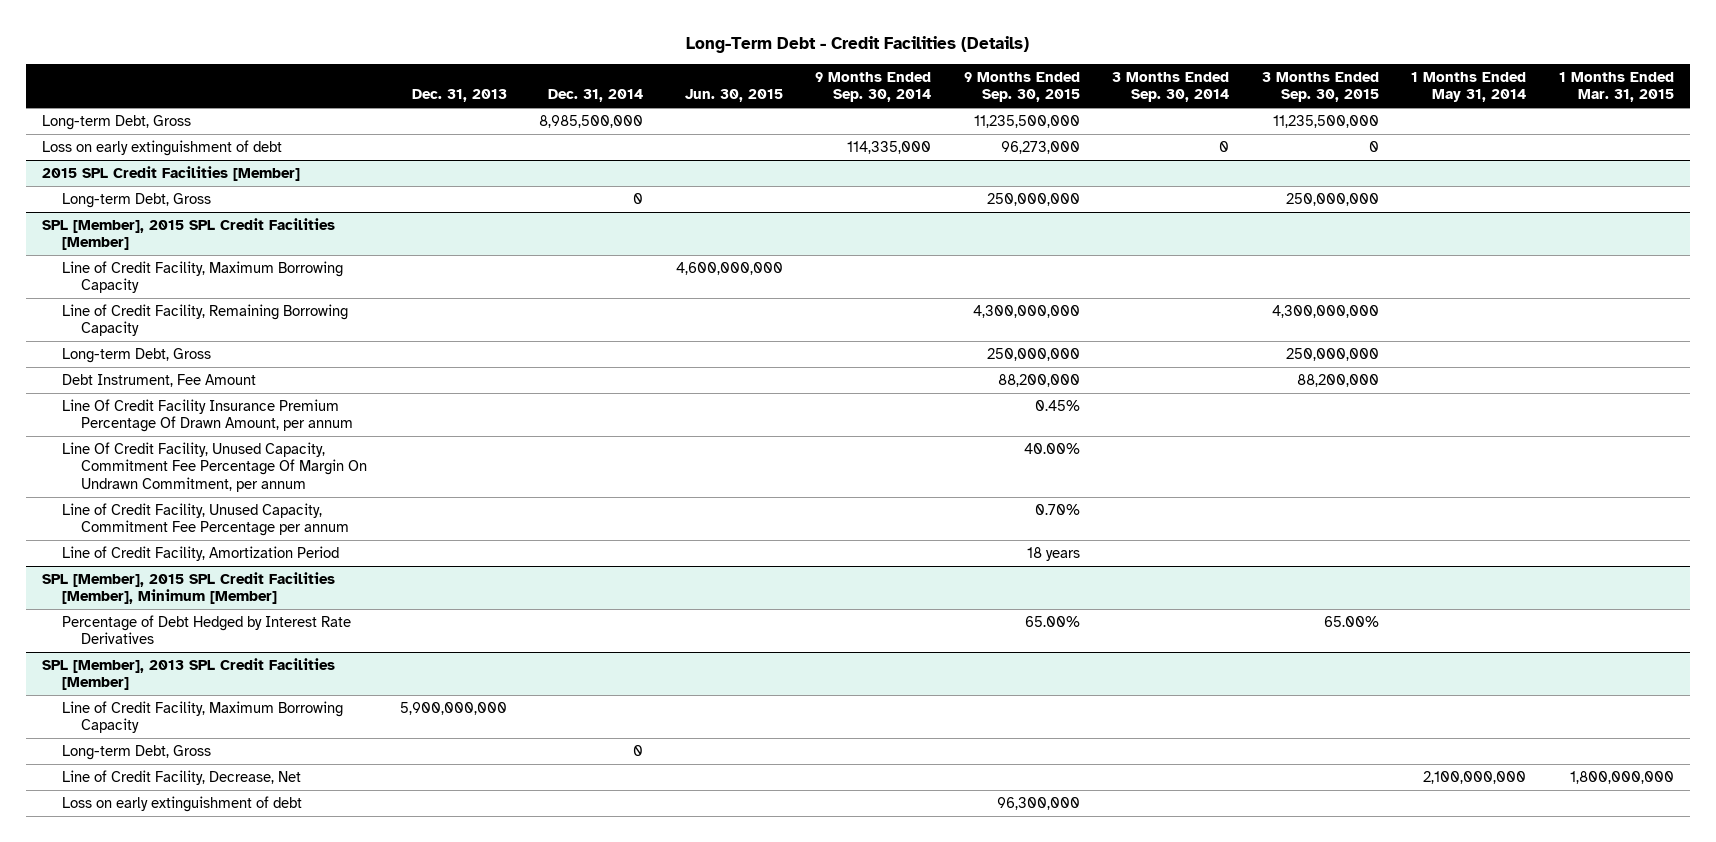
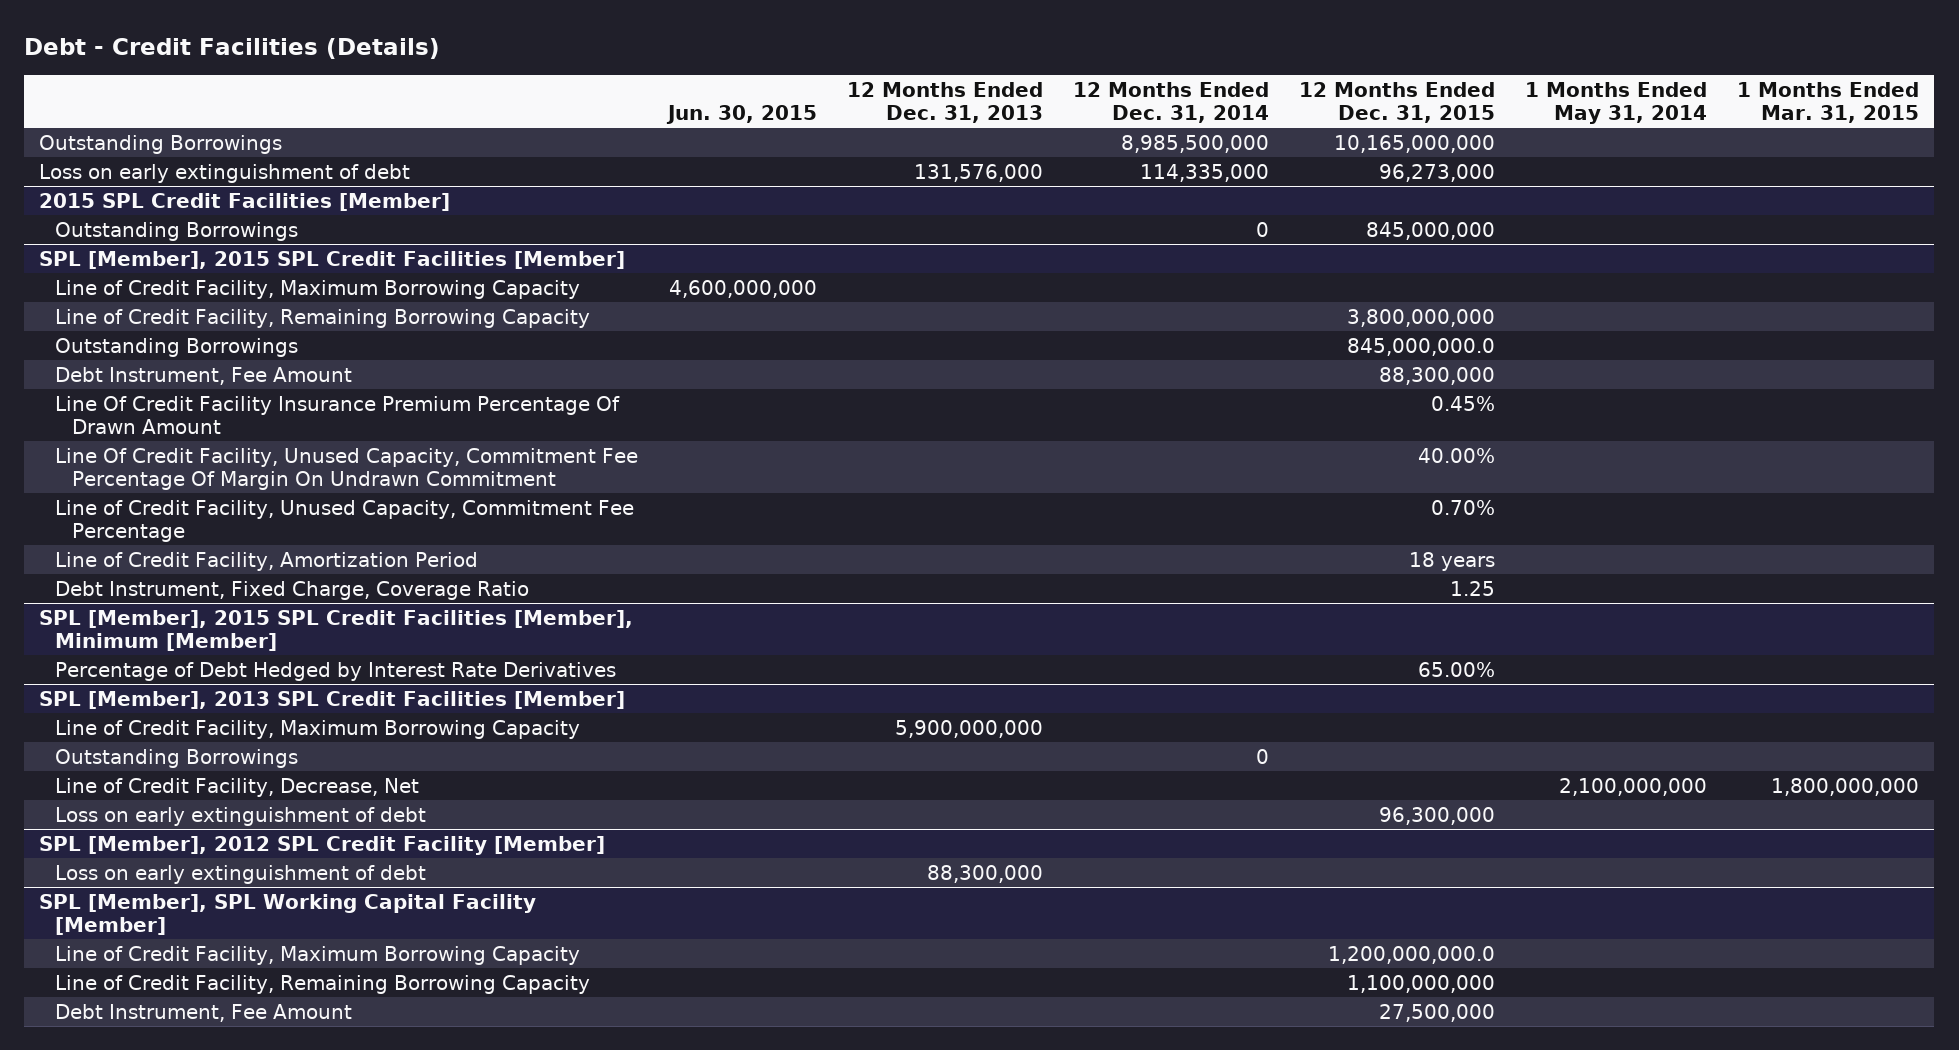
- Long-Term Debt - Credit Facilities (Details)
+ Debt - Credit Facilities (Details)
- | Dec. 31, 2013 | Dec. 31, 2014 | Jun. 30, 2015 | 9 Months Ended Sep. 30, 2014 | 9 Months Ended Sep. 30, 2015 | 3 Months Ended Sep. 30, 2014 | 3 Months Ended Sep. 30, 2015 | 1 Months Ended May 31, 2014 | 1 Months Ended Mar. 31, 2015
+ | Jun. 30, 2015 | 12 Months Ended Dec. 31, 2013 | 12 Months Ended Dec. 31, 2014 | 12 Months Ended Dec. 31, 2015 | 1 Months Ended May 31, 2014 | 1 Months Ended Mar. 31, 2015
- Long-term Debt, Gross | | 8,985,500,000 | | | 11,235,500,000 | | 11,235,500,000 | |
+ Outstanding Borrowings | | | 8,985,500,000 | 10,165,000,000 | |
@ 2015 SPL Credit Facilities [Member]
- Long-term Debt, Gross | | 0 | | | 250,000,000 | | 250,000,000 | |
+ Outstanding Borrowings | | | 0 | 845,000,000 | |
@ SPL [Member], 2015 SPL Credit Facilities [Member]
- Long-term Debt, Gross | | | | | 250,000,000 | | 250,000,000 | |
+ Outstanding Borrowings | | | | 845,000,000.0 | |
- Line Of Credit Facility Insurance Premium Percentage Of Drawn Amount, per annum | | | | | 0.45% | | | |
- Line Of Credit Facility, Unused Capacity, Commitment Fee Percentage Of Margin On Undrawn Commitment, per annum | | | | | 40.00% | | | |
- Line of Credit Facility, Unused Capacity, Commitment Fee Percentage per annum | | | | | 0.70% | | | |
+ Line Of Credit Facility Insurance Premium Percentage Of Drawn Amount | | | | 0.45% | |
+ Line Of Credit Facility, Unused Capacity, Commitment Fee Percentage Of Margin On Undrawn Commitment | | | | 40.00% | |
+ Line of Credit Facility, Unused Capacity, Commitment Fee Percentage | | | | 0.70% | |
+ Debt Instrument, Fixed Charge, Coverage Ratio | | | | 1.25 | |
@ SPL [Member], 2013 SPL Credit Facilities [Member]
- Long-term Debt, Gross | | 0 | | | | | | |
+ Outstanding Borrowings | | | 0 | | |
+ SPL [Member], 2012 SPL Credit Facility [Member]
+ Loss on early extinguishment of debt | | 88,300,000 | | | |
+ SPL [Member], SPL Working Capital Facility [Member]
+ Line of Credit Facility, Maximum Borrowing Capacity | | | | 1,200,000,000.0 | |
+ Line of Credit Facility, Remaining Borrowing Capacity | | | | 1,100,000,000 | |
+ Debt Instrument, Fee Amount | | | | 27,500,000 | |

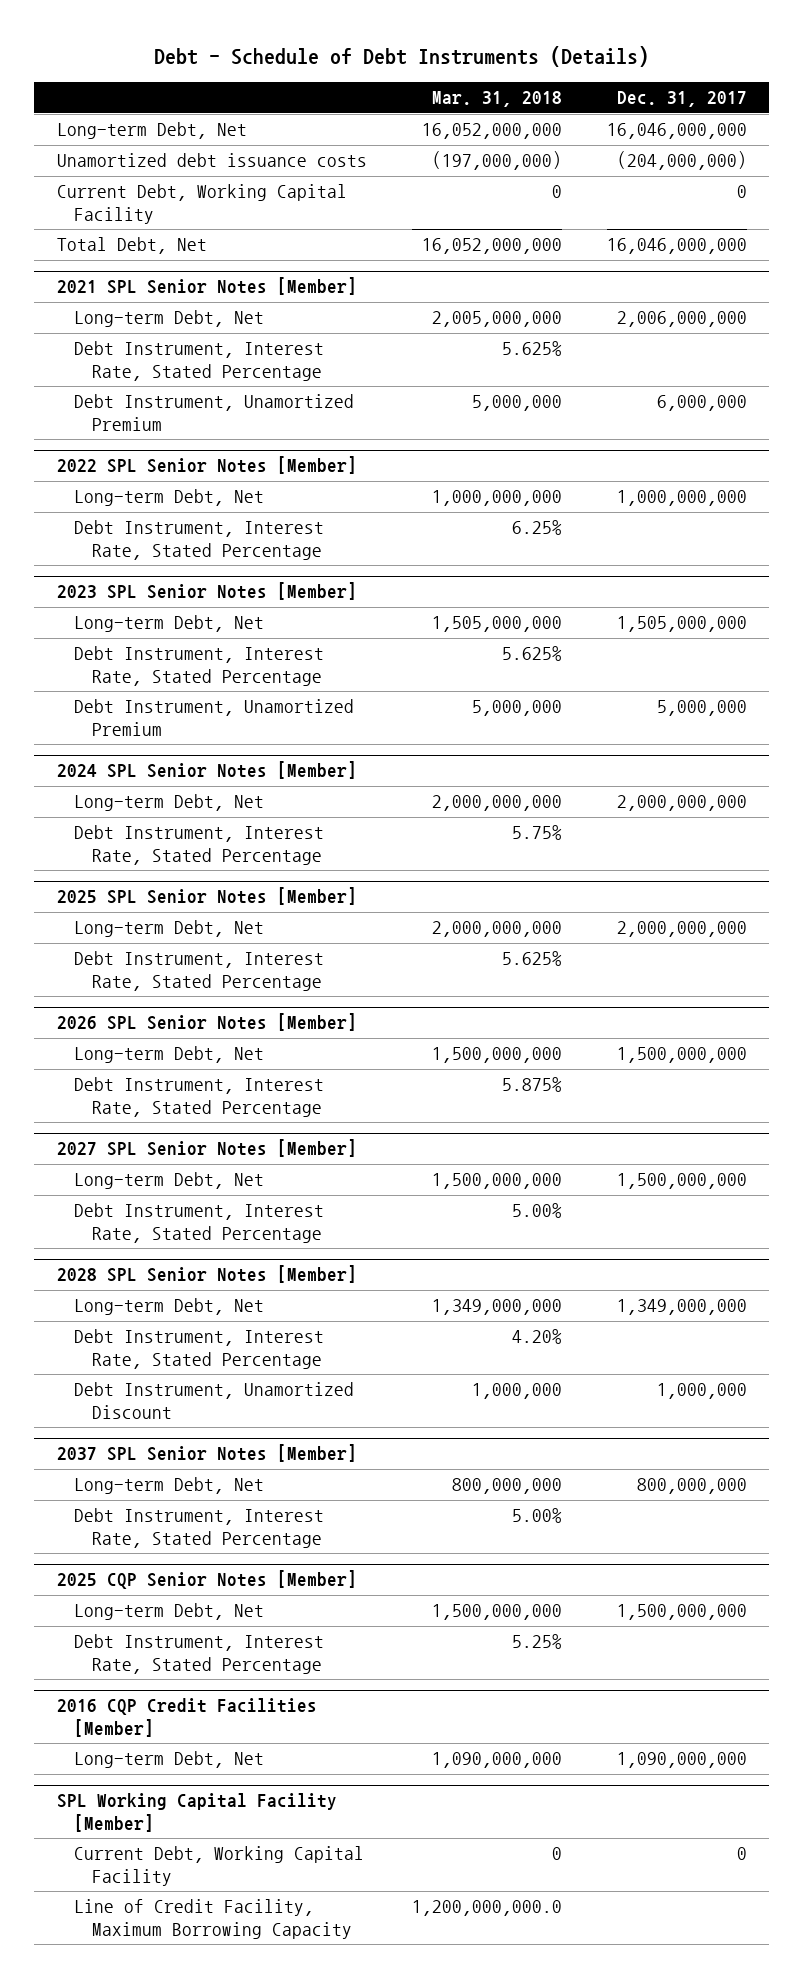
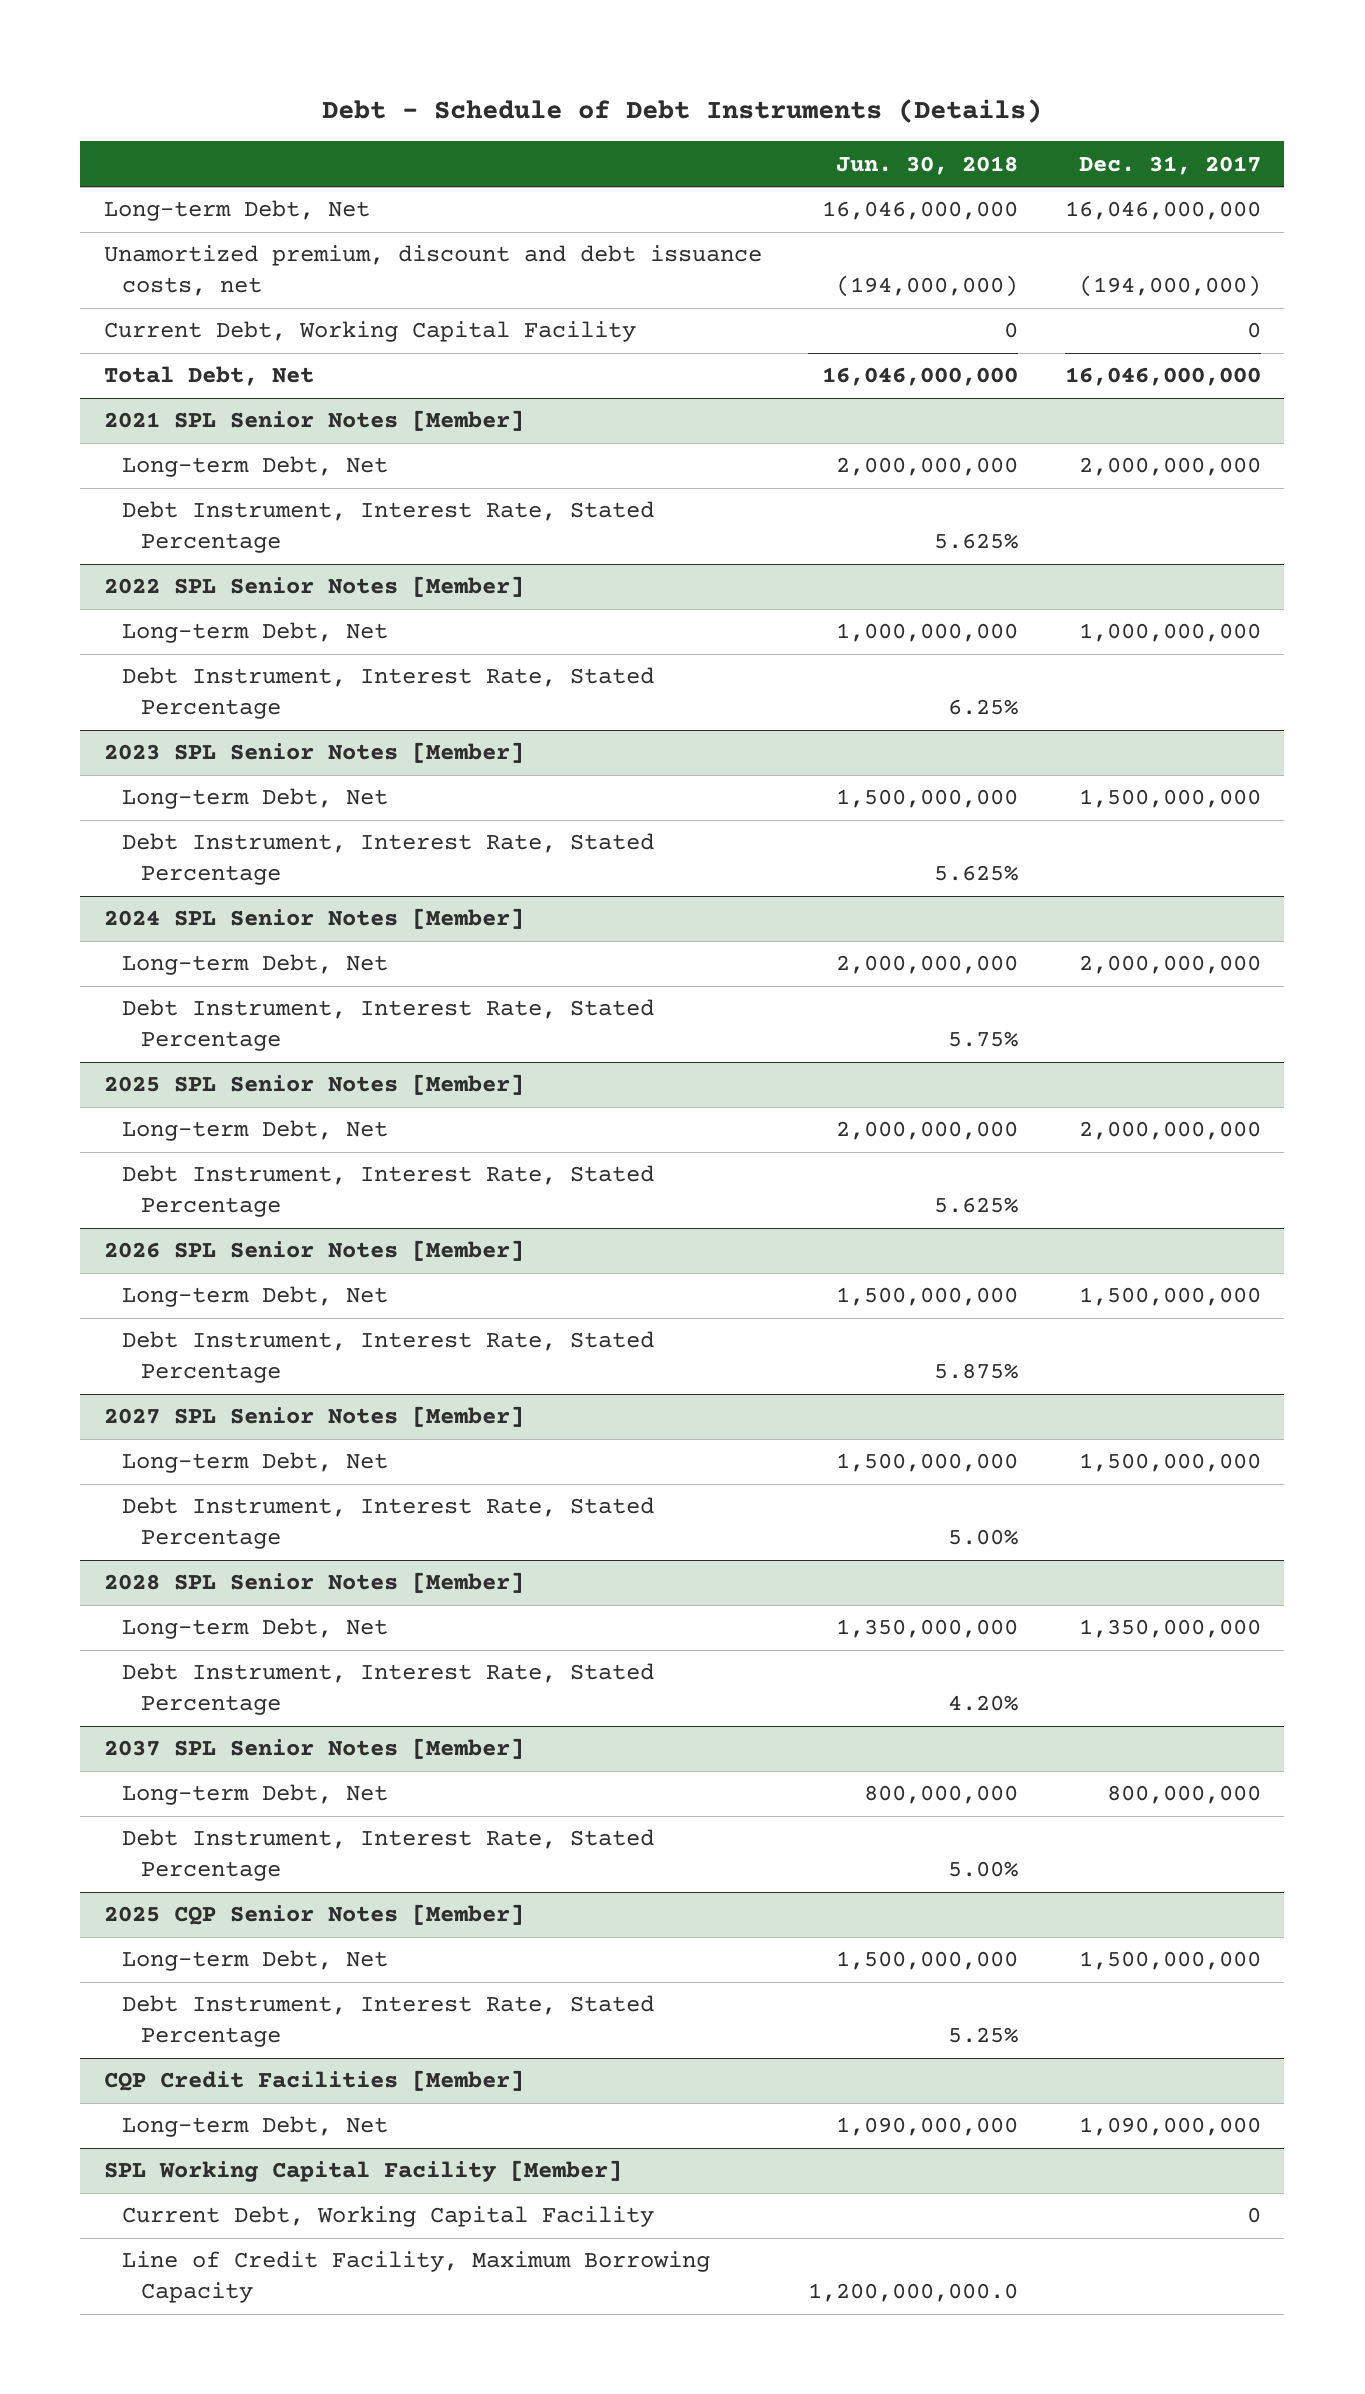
- | Mar. 31, 2018 | Dec. 31, 2017
+ | Jun. 30, 2018 | Dec. 31, 2017
- Unamortized debt issuance costs | (197,000,000) | (204,000,000)
+ Unamortized premium, discount and debt issuance costs, net | (194,000,000) | (194,000,000)
@ 2021 SPL Senior Notes [Member]
- Long-term Debt, Net | 2,005,000,000 | 2,006,000,000
+ Long-term Debt, Net | 2,000,000,000 | 2,000,000,000
- Debt Instrument, Unamortized Premium | 5,000,000 | 6,000,000
@ 2023 SPL Senior Notes [Member]
- Long-term Debt, Net | 1,505,000,000 | 1,505,000,000
+ Long-term Debt, Net | 1,500,000,000 | 1,500,000,000
- Debt Instrument, Unamortized Premium | 5,000,000 | 5,000,000
@ 2028 SPL Senior Notes [Member]
- Long-term Debt, Net | 1,349,000,000 | 1,349,000,000
+ Long-term Debt, Net | 1,350,000,000 | 1,350,000,000
- Debt Instrument, Unamortized Discount | 1,000,000 | 1,000,000
- 2016 CQP Credit Facilities [Member]
+ CQP Credit Facilities [Member]

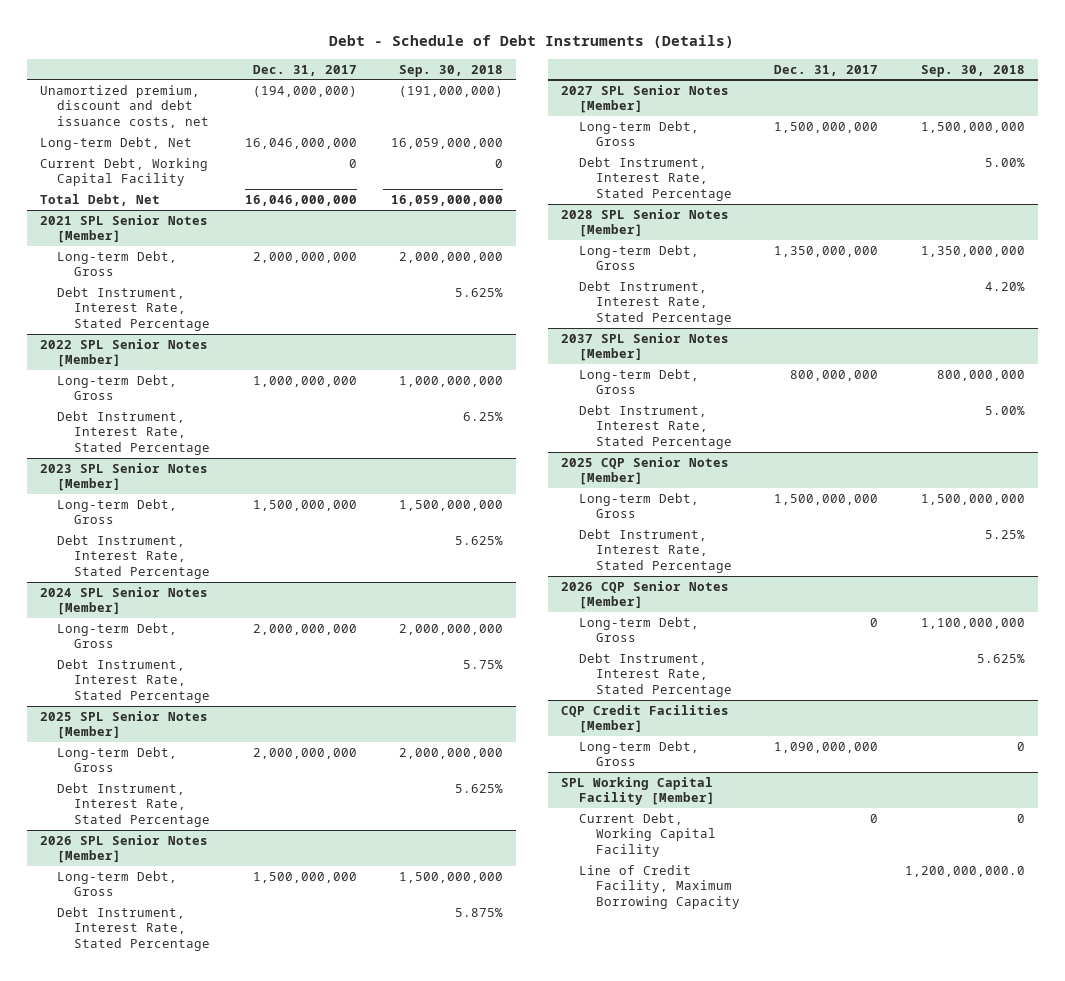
- | Jun. 30, 2018 | Dec. 31, 2017
+ | Dec. 31, 2017 | Sep. 30, 2018
moved down: Long-term Debt, Net | 16,046,000,000 | 16,059,000,000
@ 2021 SPL Senior Notes [Member]
- Long-term Debt, Net | 2,000,000,000 | 2,000,000,000
+ Long-term Debt, Gross | 2,000,000,000 | 2,000,000,000
@ 2022 SPL Senior Notes [Member]
- Long-term Debt, Net | 1,000,000,000 | 1,000,000,000
+ Long-term Debt, Gross | 1,000,000,000 | 1,000,000,000
@ 2023 SPL Senior Notes [Member]
- Long-term Debt, Net | 1,500,000,000 | 1,500,000,000
+ Long-term Debt, Gross | 1,500,000,000 | 1,500,000,000
@ 2024 SPL Senior Notes [Member]
- Long-term Debt, Net | 2,000,000,000 | 2,000,000,000
+ Long-term Debt, Gross | 2,000,000,000 | 2,000,000,000
@ 2025 SPL Senior Notes [Member]
- Long-term Debt, Net | 2,000,000,000 | 2,000,000,000
+ Long-term Debt, Gross | 2,000,000,000 | 2,000,000,000
@ 2026 SPL Senior Notes [Member]
- Long-term Debt, Net | 1,500,000,000 | 1,500,000,000
+ Long-term Debt, Gross | 1,500,000,000 | 1,500,000,000
@ 2027 SPL Senior Notes [Member]
- Long-term Debt, Net | 1,500,000,000 | 1,500,000,000
+ Long-term Debt, Gross | 1,500,000,000 | 1,500,000,000
@ 2028 SPL Senior Notes [Member]
- Long-term Debt, Net | 1,350,000,000 | 1,350,000,000
+ Long-term Debt, Gross | 1,350,000,000 | 1,350,000,000
@ 2037 SPL Senior Notes [Member]
- Long-term Debt, Net | 800,000,000 | 800,000,000
+ Long-term Debt, Gross | 800,000,000 | 800,000,000
@ 2025 CQP Senior Notes [Member]
- Long-term Debt, Net | 1,500,000,000 | 1,500,000,000
+ Long-term Debt, Gross | 1,500,000,000 | 1,500,000,000
+ 2026 CQP Senior Notes [Member]
+ Long-term Debt, Gross | 0 | 1,100,000,000
+ Debt Instrument, Interest Rate, Stated Percentage | | 5.625%
@ CQP Credit Facilities [Member]
- Long-term Debt, Net | 1,090,000,000 | 1,090,000,000
+ Long-term Debt, Gross | 1,090,000,000 | 0

